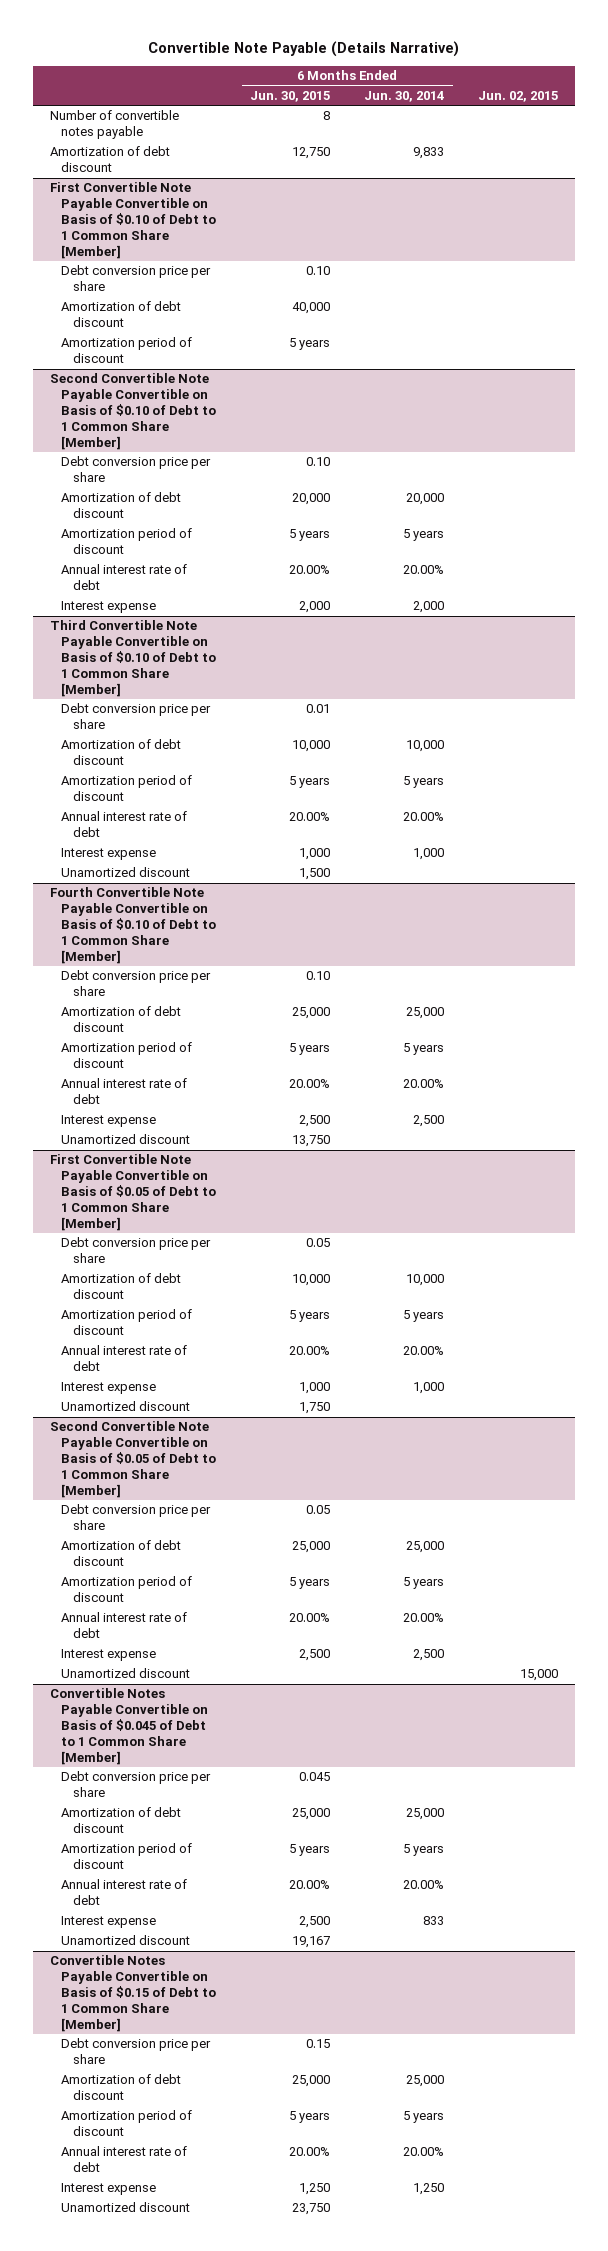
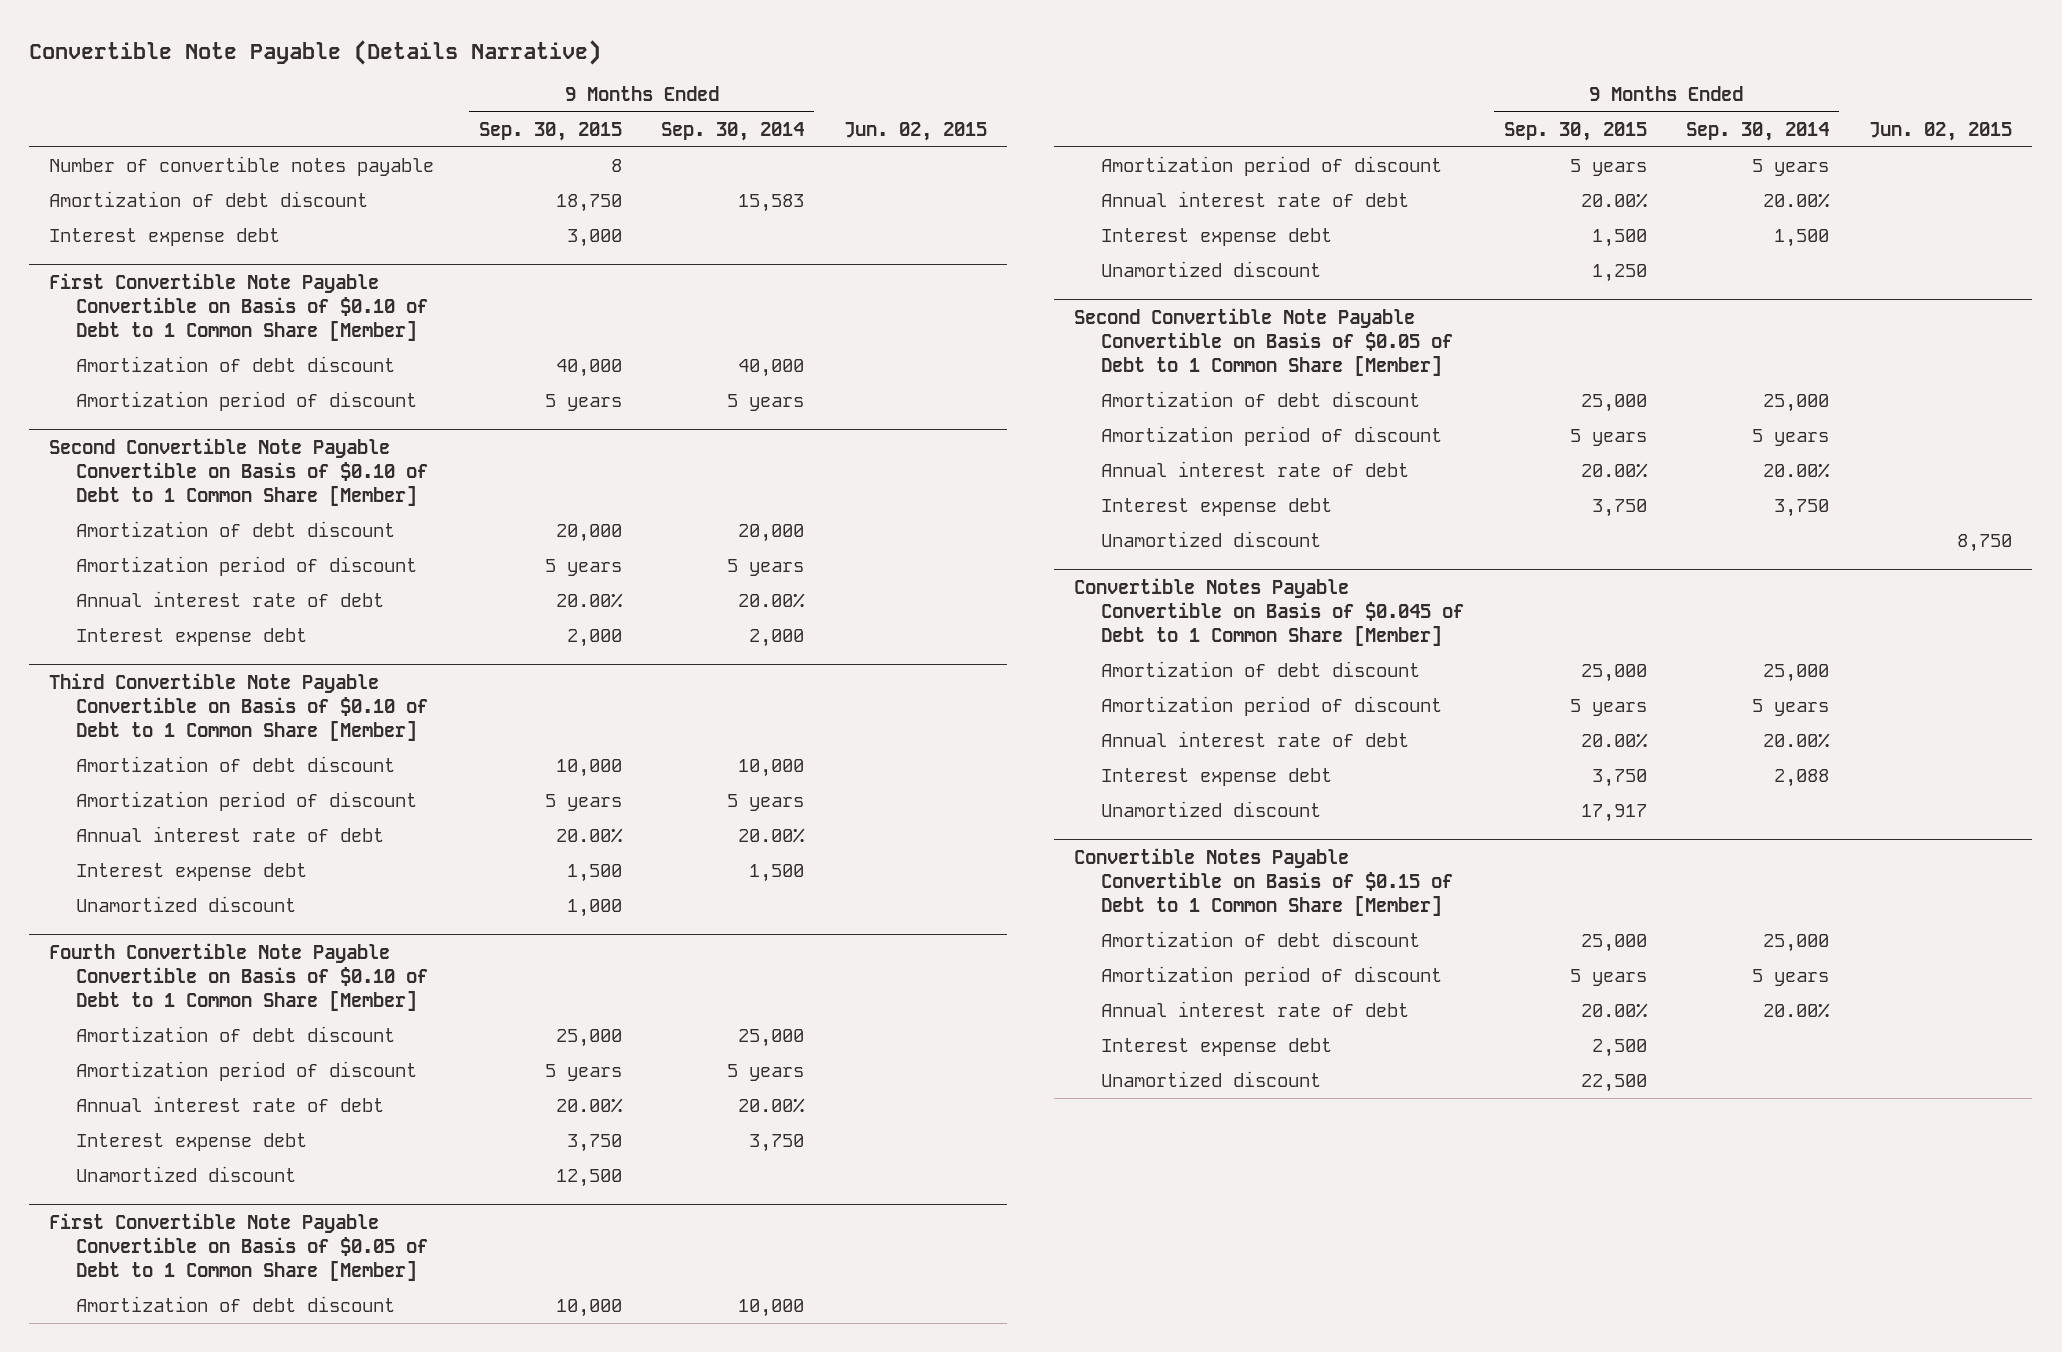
- | 6 Months Ended Jun. 30, 2015 | 6 Months Ended Jun. 30, 2014 | Jun. 02, 2015
+ | 9 Months Ended Sep. 30, 2015 | 9 Months Ended Sep. 30, 2014 | Jun. 02, 2015
+ Interest expense debt | 3,000 | |
@ First Convertible Note Payable Convertible on Basis of $0.10 of Debt to 1 Common Share [Member]
- Debt conversion price per share | 0.10 | |
@ Second Convertible Note Payable Convertible on Basis of $0.10 of Debt to 1 Common Share [Member]
- Debt conversion price per share | 0.10 | |
- Interest expense | 2,000 | 2,000 |
+ Interest expense debt | 2,000 | 2,000 |
@ Third Convertible Note Payable Convertible on Basis of $0.10 of Debt to 1 Common Share [Member]
- Debt conversion price per share | 0.01 | |
- Interest expense | 1,000 | 1,000 |
+ Interest expense debt | 1,500 | 1,500 |
@ Fourth Convertible Note Payable Convertible on Basis of $0.10 of Debt to 1 Common Share [Member]
- Debt conversion price per share | 0.10 | |
- Interest expense | 2,500 | 2,500 |
+ Interest expense debt | 3,750 | 3,750 |
@ First Convertible Note Payable Convertible on Basis of $0.05 of Debt to 1 Common Share [Member]
- Debt conversion price per share | 0.05 | |
- Interest expense | 1,000 | 1,000 |
+ Interest expense debt | 1,500 | 1,500 |
@ Second Convertible Note Payable Convertible on Basis of $0.05 of Debt to 1 Common Share [Member]
- Debt conversion price per share | 0.05 | |
- Interest expense | 2,500 | 2,500 |
- Unamortized discount | | | 15,000
+ Interest expense debt | 3,750 | 3,750 |
+ Unamortized discount | | | 8,750
@ Convertible Notes Payable Convertible on Basis of $0.045 of Debt to 1 Common Share [Member]
- Debt conversion price per share | 0.045 | |
- Interest expense | 2,500 | 833 |
+ Interest expense debt | 3,750 | 2,088 |
@ Convertible Notes Payable Convertible on Basis of $0.15 of Debt to 1 Common Share [Member]
- Debt conversion price per share | 0.15 | |
- Interest expense | 1,250 | 1,250 |
+ Interest expense debt | 2,500 | |

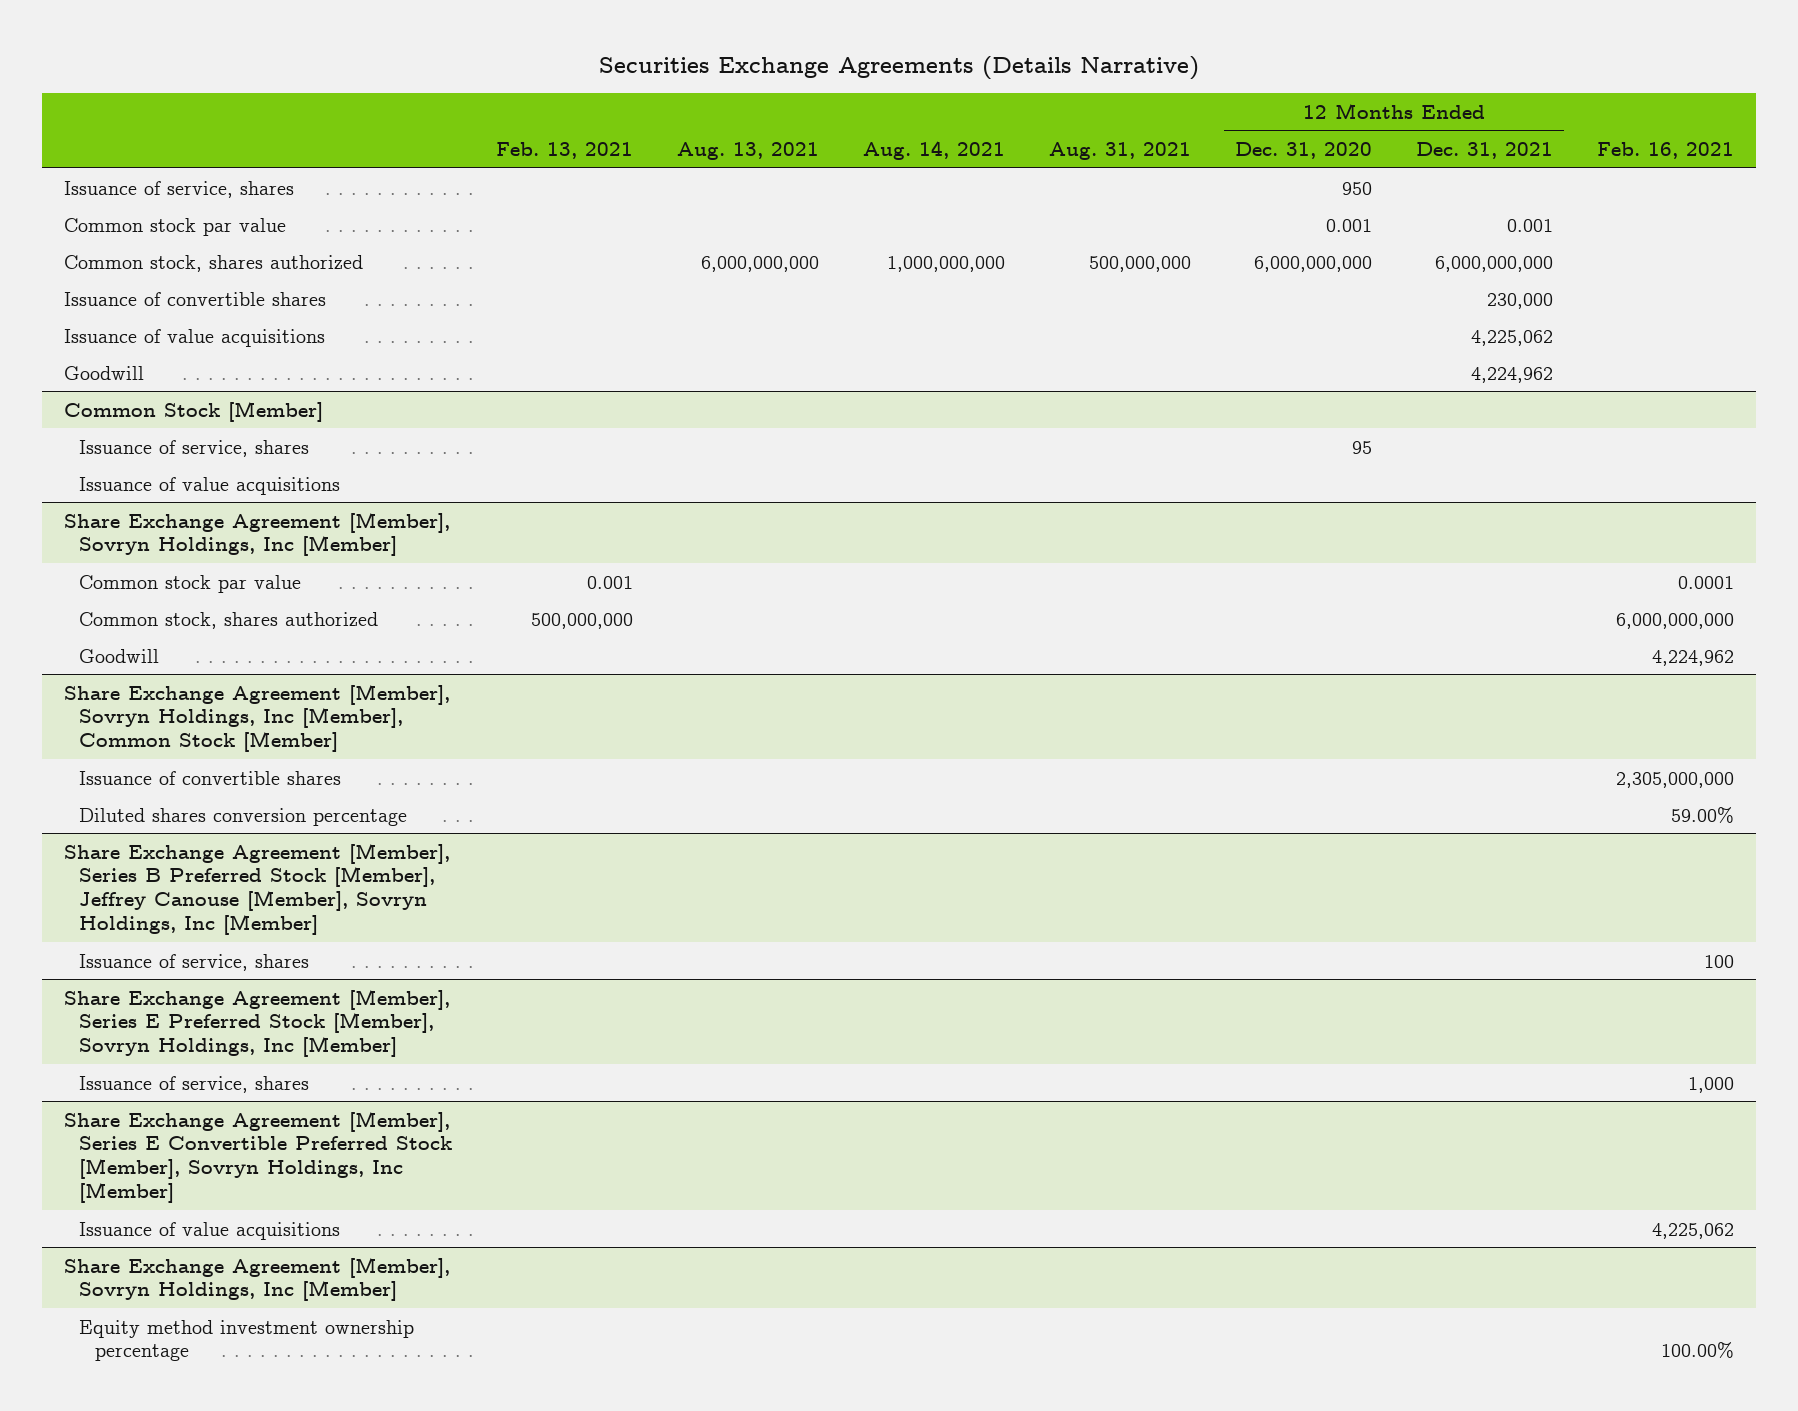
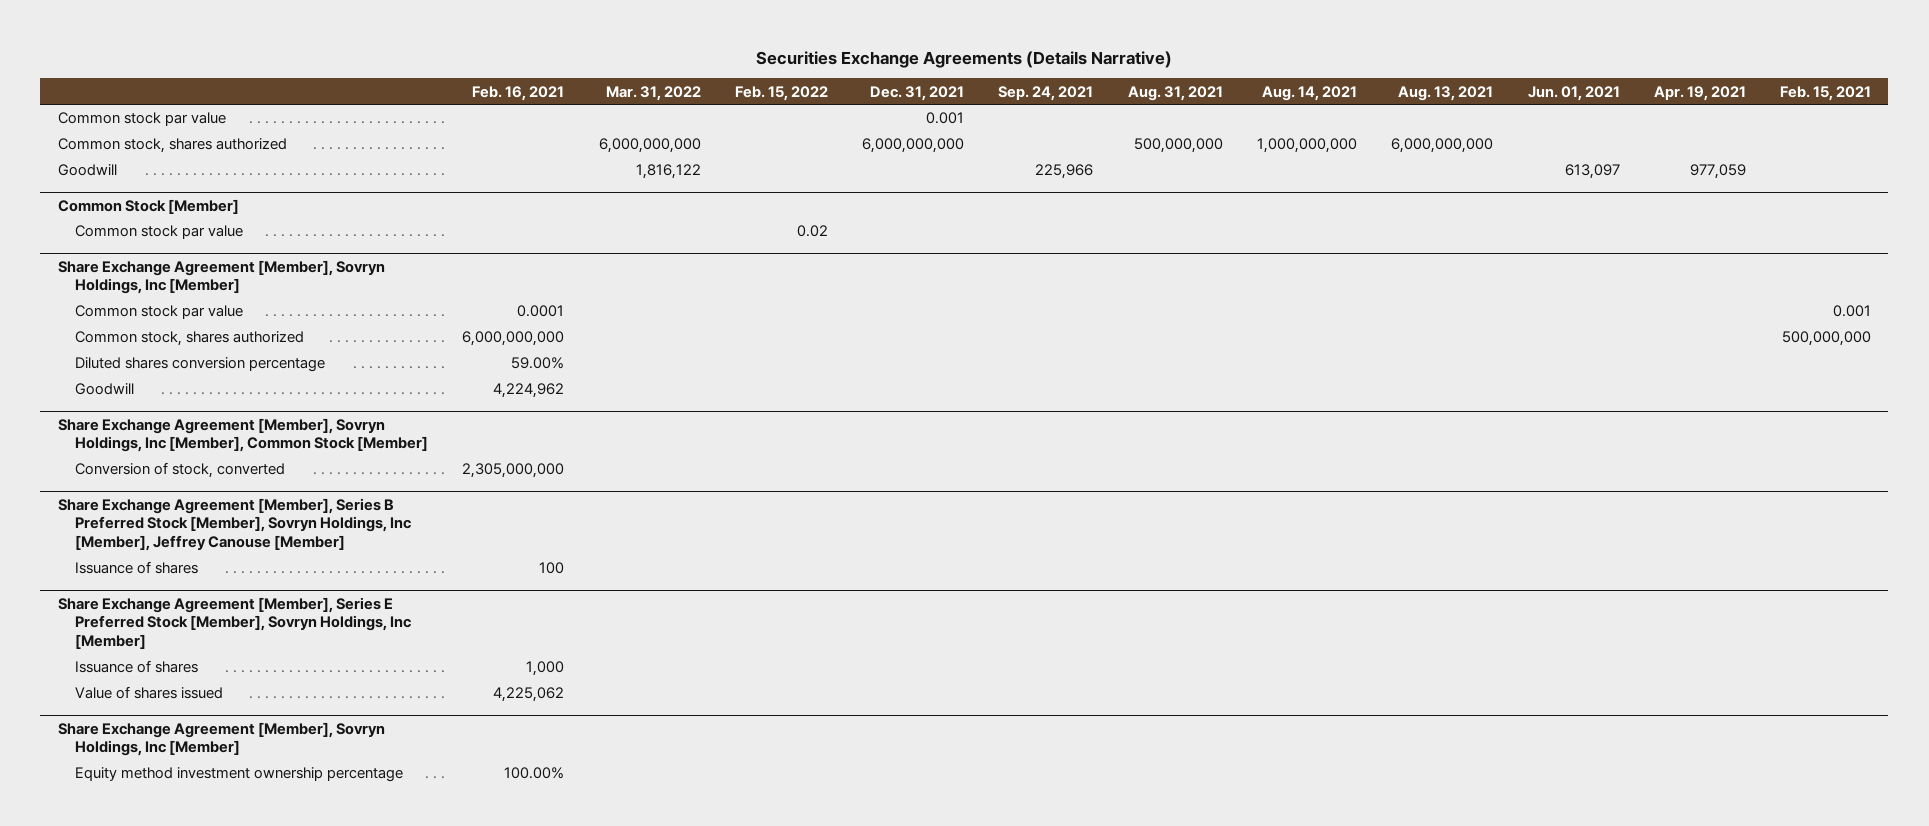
- | Feb. 13, 2021 | Aug. 13, 2021 | Aug. 14, 2021 | Aug. 31, 2021 | 12 Months Ended Dec. 31, 2020 | 12 Months Ended Dec. 31, 2021 | Feb. 16, 2021
+ | Feb. 16, 2021 | Mar. 31, 2022 | Feb. 15, 2022 | Dec. 31, 2021 | Sep. 24, 2021 | Aug. 31, 2021 | Aug. 14, 2021 | Aug. 13, 2021 | Jun. 01, 2021 | Apr. 19, 2021 | Feb. 15, 2021
- Issuance of service, shares | | | | | 950 | |
- Issuance of convertible shares | | | | | | 230,000 |
- Issuance of value acquisitions | | | | | | 4,225,062 |
@ Common Stock [Member]
- Issuance of service, shares | | | | | 95 | |
- Issuance of value acquisitions
+ Common stock par value | | | 0.02 | | | | | | | |
@ Share Exchange Agreement [Member], Sovryn Holdings, Inc [Member]
+ Diluted shares conversion percentage | 59.00% | | | | | | | | | |
@ Share Exchange Agreement [Member], Sovryn Holdings, Inc [Member], Common Stock [Member]
- Issuance of convertible shares | | | | | | | 2,305,000,000
- Diluted shares conversion percentage | | | | | | | 59.00%
- Share Exchange Agreement [Member], Series B Preferred Stock [Member], Jeffrey Canouse [Member], Sovryn Holdings, Inc [Member]
- Issuance of service, shares | | | | | | | 100
@ Share Exchange Agreement [Member], Sovryn Holdings, Inc [Member], Common Stock [Member]
+ Conversion of stock, converted | 2,305,000,000 | | | | | | | | | |
+ Share Exchange Agreement [Member], Series B Preferred Stock [Member], Sovryn Holdings, Inc [Member], Jeffrey Canouse [Member]
+ Issuance of shares | 100 | | | | | | | | | |
@ Share Exchange Agreement [Member], Series E Preferred Stock [Member], Sovryn Holdings, Inc [Member]
- Issuance of service, shares | | | | | | | 1,000
- Share Exchange Agreement [Member], Series E Convertible Preferred Stock [Member], Sovryn Holdings, Inc [Member]
- Issuance of value acquisitions | | | | | | | 4,225,062
@ Share Exchange Agreement [Member], Series E Preferred Stock [Member], Sovryn Holdings, Inc [Member]
+ Issuance of shares | 1,000 | | | | | | | | | |
+ Value of shares issued | 4,225,062 | | | | | | | | | |

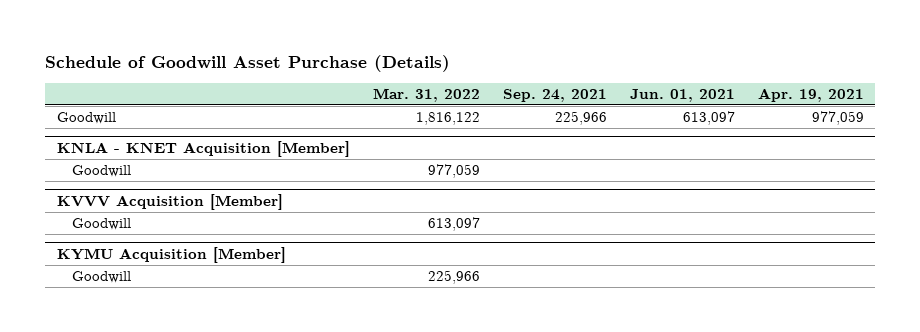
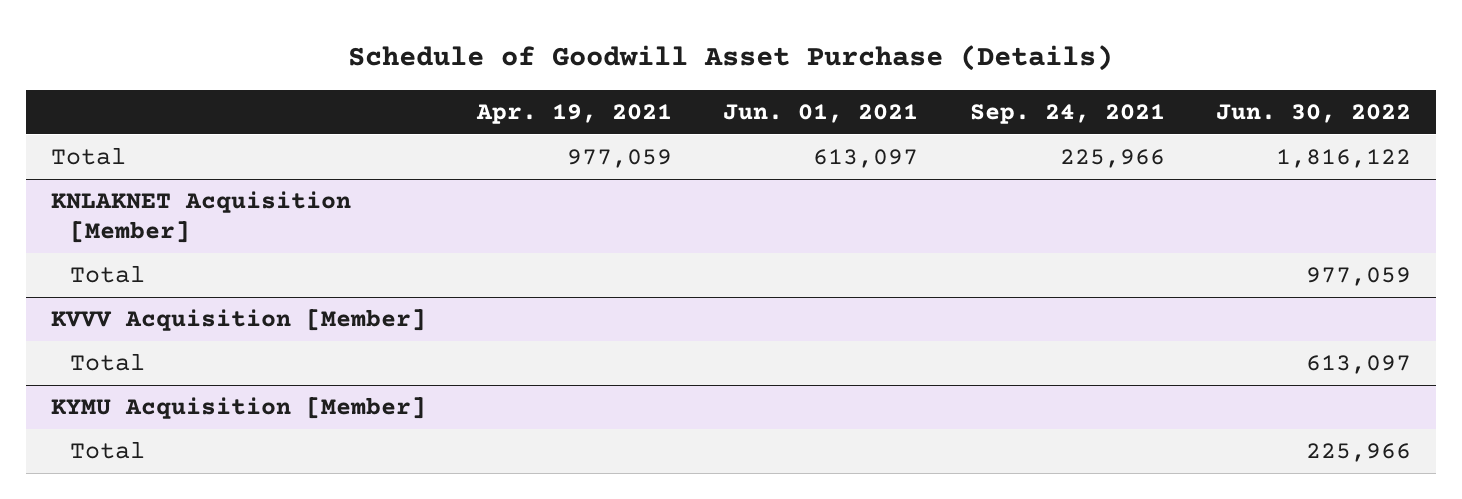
- | Mar. 31, 2022 | Sep. 24, 2021 | Jun. 01, 2021 | Apr. 19, 2021
+ | Apr. 19, 2021 | Jun. 01, 2021 | Sep. 24, 2021 | Jun. 30, 2022
- Goodwill | 1,816,122 | 225,966 | 613,097 | 977,059
- KNLA - KNET Acquisition [Member]
- Goodwill | 977,059 | | |
+ Total | 977,059 | 613,097 | 225,966 | 1,816,122
+ KNLAKNET Acquisition [Member]
+ Total | | | | 977,059
@ KVVV Acquisition [Member]
- Goodwill | 613,097 | | |
+ Total | | | | 613,097
@ KYMU Acquisition [Member]
- Goodwill | 225,966 | | |
+ Total | | | | 225,966

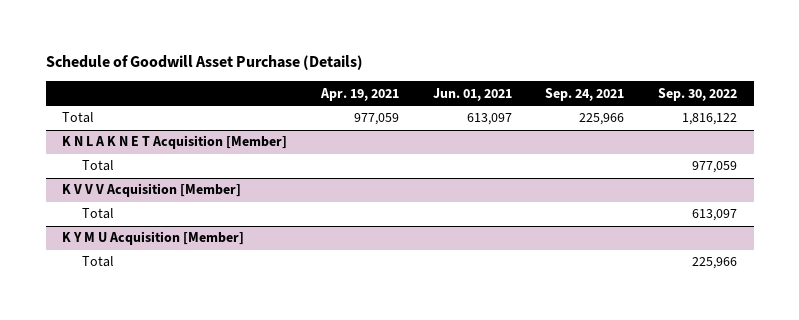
- | Apr. 19, 2021 | Jun. 01, 2021 | Sep. 24, 2021 | Jun. 30, 2022
+ | Apr. 19, 2021 | Jun. 01, 2021 | Sep. 24, 2021 | Sep. 30, 2022
- KNLAKNET Acquisition [Member]
+ K N L A K N E T Acquisition [Member]
- KVVV Acquisition [Member]
+ K V V V Acquisition [Member]
- KYMU Acquisition [Member]
+ K Y M U Acquisition [Member]

